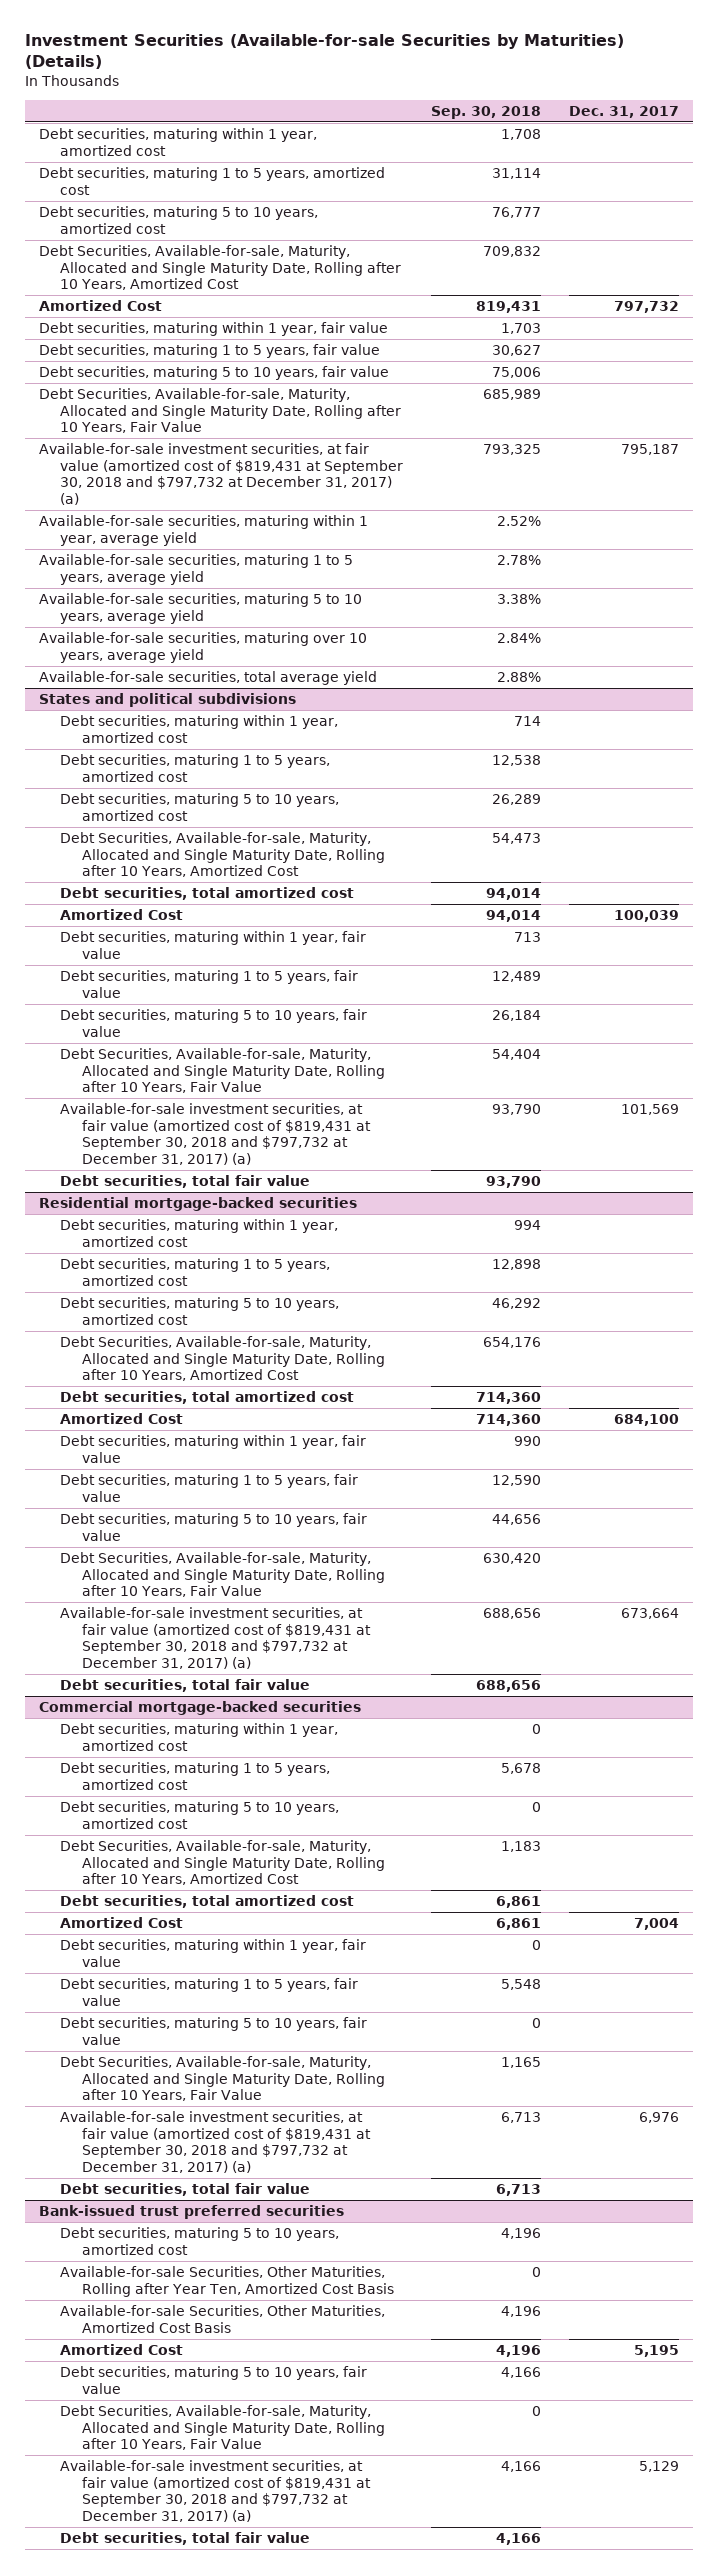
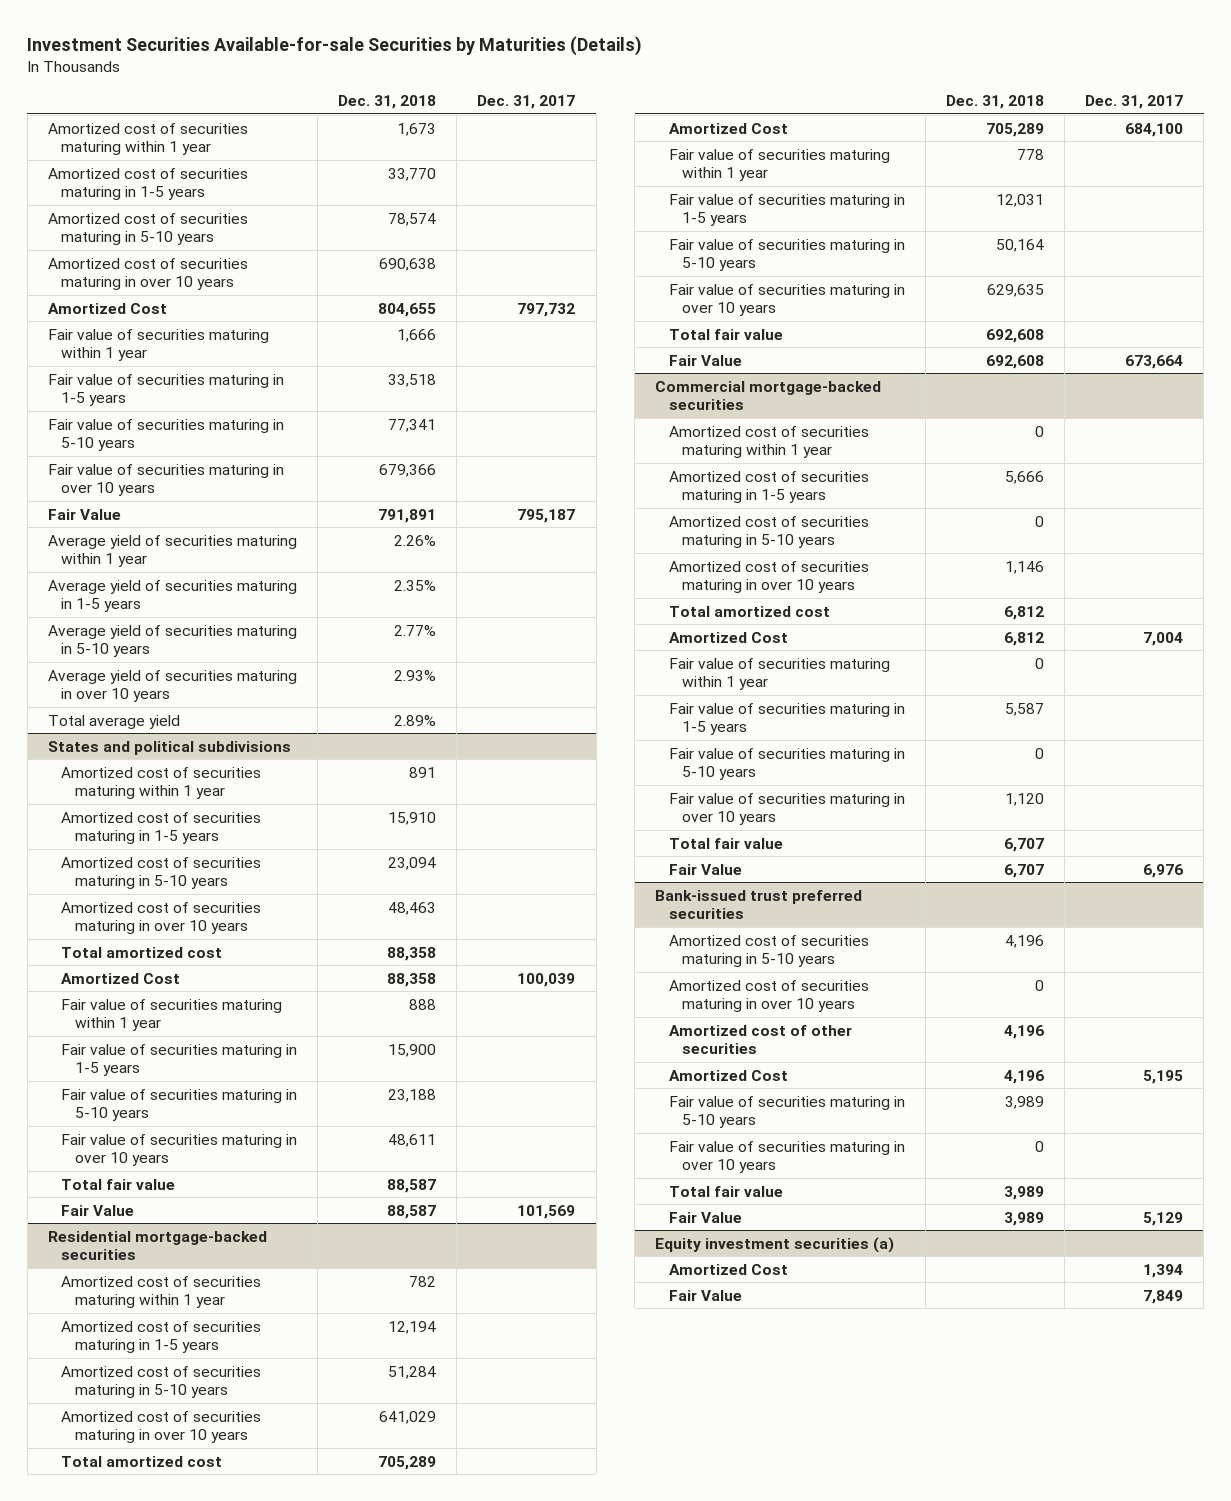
- Investment Securities (Available-for-sale Securities by Maturities) (Details)
+ Investment Securities Available-for-sale Securities by Maturities (Details)
- | Sep. 30, 2018 | Dec. 31, 2017
+ | Dec. 31, 2018 | Dec. 31, 2017
- Debt securities, maturing within 1 year, amortized cost | 1,708 |
- Debt securities, maturing 1 to 5 years, amortized cost | 31,114 |
- Debt securities, maturing 5 to 10 years, amortized cost | 76,777 |
- Debt Securities, Available-for-sale, Maturity, Allocated and Single Maturity Date, Rolling after 10 Years, Amortized Cost | 709,832 |
+ Amortized cost of securities maturing within 1 year | 1,673 |
+ Amortized cost of securities maturing in 1-5 years | 33,770 |
+ Amortized cost of securities maturing in 5-10 years | 78,574 |
+ Amortized cost of securities maturing in over 10 years | 690,638 |
- Debt securities, maturing within 1 year, fair value | 1,703 |
- Debt securities, maturing 1 to 5 years, fair value | 30,627 |
- Debt securities, maturing 5 to 10 years, fair value | 75,006 |
- Debt Securities, Available-for-sale, Maturity, Allocated and Single Maturity Date, Rolling after 10 Years, Fair Value | 685,989 |
- Available-for-sale investment securities, at fair value (amortized cost of $819,431 at September 30, 2018 and $797,732 at December 31, 2017) (a) | 793,325 | 795,187
- Available-for-sale securities, maturing within 1 year, average yield | 2.52% |
- Available-for-sale securities, maturing 1 to 5 years, average yield | 2.78% |
- Available-for-sale securities, maturing 5 to 10 years, average yield | 3.38% |
- Available-for-sale securities, maturing over 10 years, average yield | 2.84% |
- Available-for-sale securities, total average yield | 2.88% |
+ Fair value of securities maturing within 1 year | 1,666 |
+ Fair value of securities maturing in 1-5 years | 33,518 |
+ Fair value of securities maturing in 5-10 years | 77,341 |
+ Fair value of securities maturing in over 10 years | 679,366 |
+ Fair Value | 791,891 | 795,187
+ Average yield of securities maturing within 1 year | 2.26% |
+ Average yield of securities maturing in 1-5 years | 2.35% |
+ Average yield of securities maturing in 5-10 years | 2.77% |
+ Average yield of securities maturing in over 10 years | 2.93% |
+ Total average yield | 2.89% |
@ States and political subdivisions
- Debt securities, maturing within 1 year, amortized cost | 714 |
- Debt securities, maturing 1 to 5 years, amortized cost | 12,538 |
- Debt securities, maturing 5 to 10 years, amortized cost | 26,289 |
- Debt Securities, Available-for-sale, Maturity, Allocated and Single Maturity Date, Rolling after 10 Years, Amortized Cost | 54,473 |
- Debt securities, total amortized cost | 94,014 |
+ Amortized cost of securities maturing within 1 year | 891 |
+ Amortized cost of securities maturing in 1-5 years | 15,910 |
+ Amortized cost of securities maturing in 5-10 years | 23,094 |
+ Amortized cost of securities maturing in over 10 years | 48,463 |
+ Total amortized cost | 88,358 |
- Debt securities, maturing within 1 year, fair value | 713 |
- Debt securities, maturing 1 to 5 years, fair value | 12,489 |
- Debt securities, maturing 5 to 10 years, fair value | 26,184 |
- Debt Securities, Available-for-sale, Maturity, Allocated and Single Maturity Date, Rolling after 10 Years, Fair Value | 54,404 |
- Available-for-sale investment securities, at fair value (amortized cost of $819,431 at September 30, 2018 and $797,732 at December 31, 2017) (a) | 93,790 | 101,569
- Debt securities, total fair value | 93,790 |
+ Fair value of securities maturing within 1 year | 888 |
+ Fair value of securities maturing in 1-5 years | 15,900 |
+ Fair value of securities maturing in 5-10 years | 23,188 |
+ Fair value of securities maturing in over 10 years | 48,611 |
+ Total fair value | 88,587 |
+ Fair Value | 88,587 | 101,569
@ Residential mortgage-backed securities
- Debt securities, maturing within 1 year, amortized cost | 994 |
- Debt securities, maturing 1 to 5 years, amortized cost | 12,898 |
- Debt securities, maturing 5 to 10 years, amortized cost | 46,292 |
- Debt Securities, Available-for-sale, Maturity, Allocated and Single Maturity Date, Rolling after 10 Years, Amortized Cost | 654,176 |
- Debt securities, total amortized cost | 714,360 |
+ Amortized cost of securities maturing within 1 year | 782 |
+ Amortized cost of securities maturing in 1-5 years | 12,194 |
+ Amortized cost of securities maturing in 5-10 years | 51,284 |
+ Amortized cost of securities maturing in over 10 years | 641,029 |
+ Total amortized cost | 705,289 |
- Debt securities, maturing within 1 year, fair value | 990 |
- Debt securities, maturing 1 to 5 years, fair value | 12,590 |
- Debt securities, maturing 5 to 10 years, fair value | 44,656 |
- Debt Securities, Available-for-sale, Maturity, Allocated and Single Maturity Date, Rolling after 10 Years, Fair Value | 630,420 |
- Available-for-sale investment securities, at fair value (amortized cost of $819,431 at September 30, 2018 and $797,732 at December 31, 2017) (a) | 688,656 | 673,664
- Debt securities, total fair value | 688,656 |
+ Fair value of securities maturing within 1 year | 778 |
+ Fair value of securities maturing in 1-5 years | 12,031 |
+ Fair value of securities maturing in 5-10 years | 50,164 |
+ Fair value of securities maturing in over 10 years | 629,635 |
+ Total fair value | 692,608 |
+ Fair Value | 692,608 | 673,664
@ Commercial mortgage-backed securities
- Debt securities, maturing within 1 year, amortized cost | 0 |
- Debt securities, maturing 1 to 5 years, amortized cost | 5,678 |
- Debt securities, maturing 5 to 10 years, amortized cost | 0 |
- Debt Securities, Available-for-sale, Maturity, Allocated and Single Maturity Date, Rolling after 10 Years, Amortized Cost | 1,183 |
- Debt securities, total amortized cost | 6,861 |
+ Amortized cost of securities maturing within 1 year | 0 |
+ Amortized cost of securities maturing in 1-5 years | 5,666 |
+ Amortized cost of securities maturing in 5-10 years | 0 |
+ Amortized cost of securities maturing in over 10 years | 1,146 |
+ Total amortized cost | 6,812 |
- Debt securities, maturing within 1 year, fair value | 0 |
- Debt securities, maturing 1 to 5 years, fair value | 5,548 |
- Debt securities, maturing 5 to 10 years, fair value | 0 |
- Debt Securities, Available-for-sale, Maturity, Allocated and Single Maturity Date, Rolling after 10 Years, Fair Value | 1,165 |
- Available-for-sale investment securities, at fair value (amortized cost of $819,431 at September 30, 2018 and $797,732 at December 31, 2017) (a) | 6,713 | 6,976
- Debt securities, total fair value | 6,713 |
+ Fair value of securities maturing within 1 year | 0 |
+ Fair value of securities maturing in 1-5 years | 5,587 |
+ Fair value of securities maturing in 5-10 years | 0 |
+ Fair value of securities maturing in over 10 years | 1,120 |
+ Total fair value | 6,707 |
+ Fair Value | 6,707 | 6,976
@ Bank-issued trust preferred securities
- Debt securities, maturing 5 to 10 years, amortized cost | 4,196 |
- Available-for-sale Securities, Other Maturities, Rolling after Year Ten, Amortized Cost Basis | 0 |
- Available-for-sale Securities, Other Maturities, Amortized Cost Basis | 4,196 |
+ Amortized cost of securities maturing in 5-10 years | 4,196 |
+ Amortized cost of securities maturing in over 10 years | 0 |
+ Amortized cost of other securities | 4,196 |
- Debt securities, maturing 5 to 10 years, fair value | 4,166 |
- Debt Securities, Available-for-sale, Maturity, Allocated and Single Maturity Date, Rolling after 10 Years, Fair Value | 0 |
- Available-for-sale investment securities, at fair value (amortized cost of $819,431 at September 30, 2018 and $797,732 at December 31, 2017) (a) | 4,166 | 5,129
- Debt securities, total fair value | 4,166 |
+ Fair value of securities maturing in 5-10 years | 3,989 |
+ Fair value of securities maturing in over 10 years | 0 |
+ Total fair value | 3,989 |
+ Fair Value | 3,989 | 5,129
+ Equity investment securities (a)
+ Amortized Cost | | 1,394
+ Fair Value | | 7,849

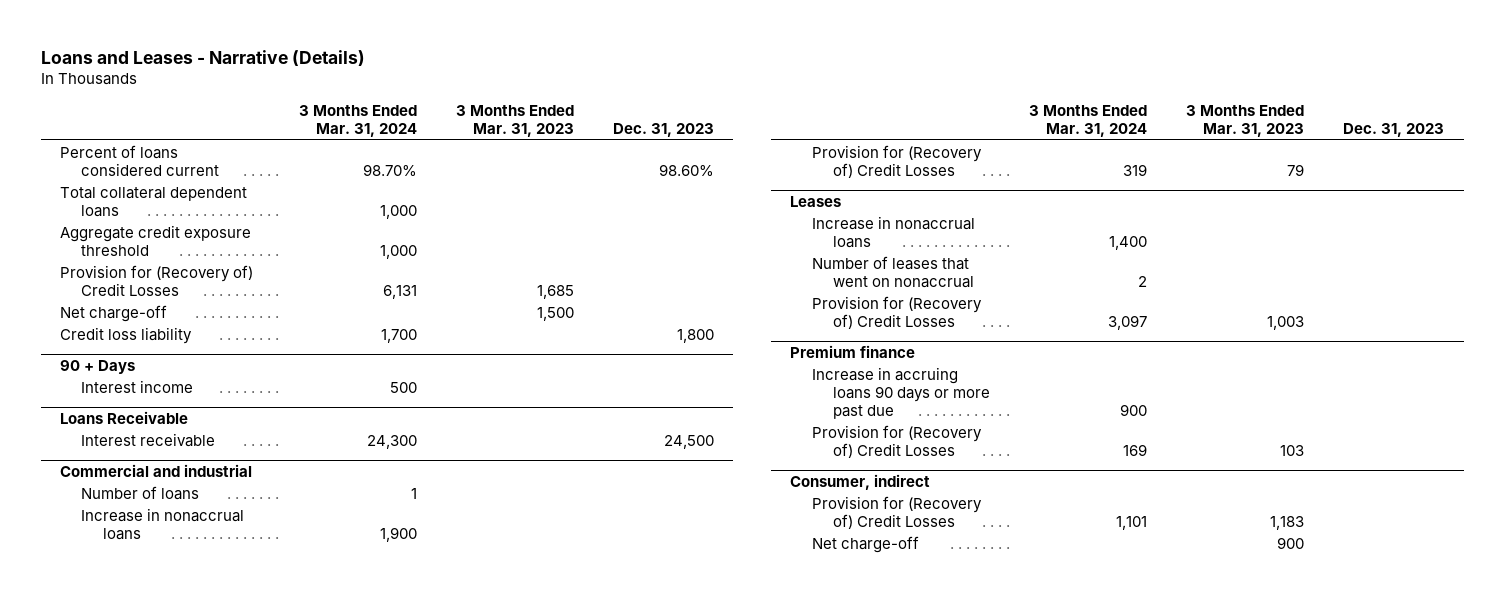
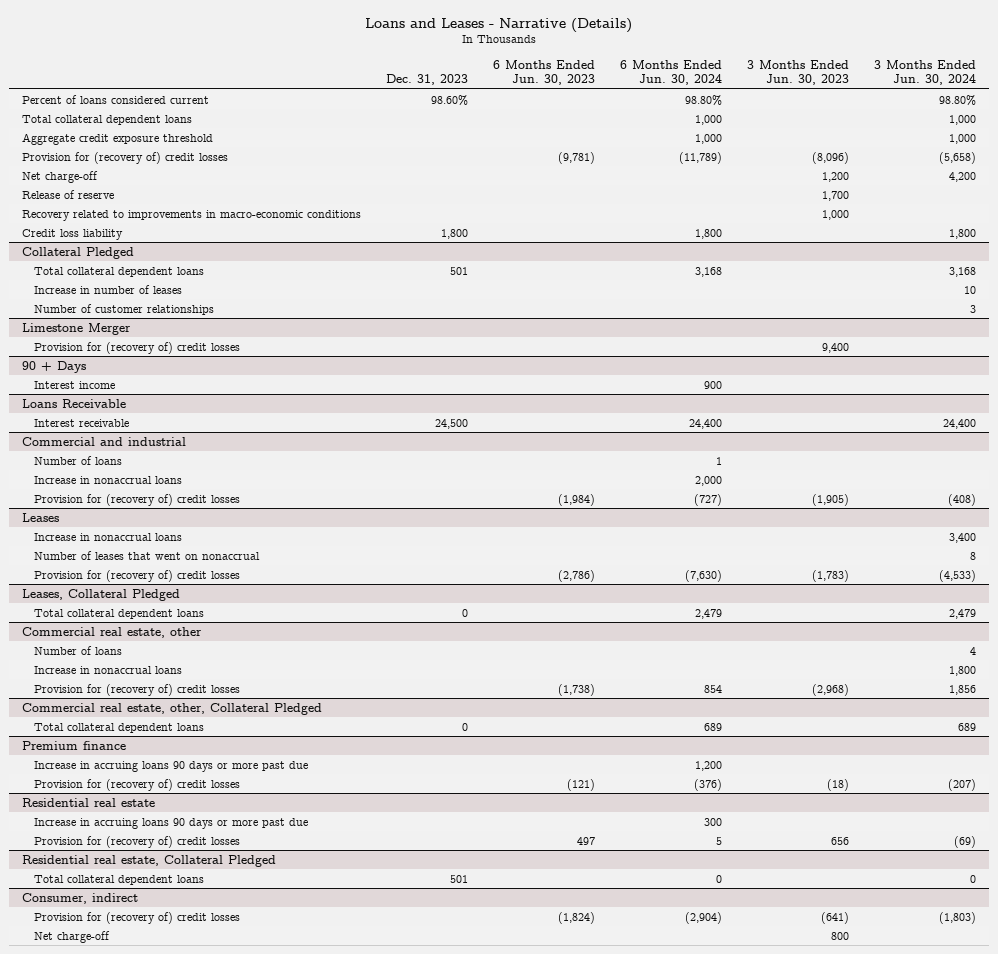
- | 3 Months Ended Mar. 31, 2024 | 3 Months Ended Mar. 31, 2023 | Dec. 31, 2023
+ | Dec. 31, 2023 | 6 Months Ended Jun. 30, 2023 | 6 Months Ended Jun. 30, 2024 | 3 Months Ended Jun. 30, 2023 | 3 Months Ended Jun. 30, 2024
- Provision for (Recovery of) Credit Losses | 6,131 | 1,685 |
+ Provision for (recovery of) credit losses | | (9,781) | (11,789) | (8,096) | (5,658)
+ Release of reserve | | | | 1,700 |
+ Recovery related to improvements in macro-economic conditions | | | | 1,000 |
+ Collateral Pledged
+ Total collateral dependent loans | 501 | | 3,168 | | 3,168
+ Increase in number of leases | | | | | 10
+ Number of customer relationships | | | | | 3
+ Limestone Merger
+ Provision for (recovery of) credit losses | | | | 9,400 |
@ Commercial and industrial
- Provision for (Recovery of) Credit Losses | 319 | 79 |
+ Provision for (recovery of) credit losses | | (1,984) | (727) | (1,905) | (408)
@ Leases
- Provision for (Recovery of) Credit Losses | 3,097 | 1,003 |
+ Provision for (recovery of) credit losses | | (2,786) | (7,630) | (1,783) | (4,533)
+ Leases, Collateral Pledged
+ Total collateral dependent loans | 0 | | 2,479 | | 2,479
+ Commercial real estate, other
+ Number of loans | | | | | 4
+ Increase in nonaccrual loans | | | | | 1,800
+ Provision for (recovery of) credit losses | | (1,738) | 854 | (2,968) | 1,856
+ Commercial real estate, other, Collateral Pledged
+ Total collateral dependent loans | 0 | | 689 | | 689
@ Premium finance
- Provision for (Recovery of) Credit Losses | 169 | 103 |
+ Provision for (recovery of) credit losses | | (121) | (376) | (18) | (207)
+ Residential real estate
+ Increase in accruing loans 90 days or more past due | | | 300 | |
+ Provision for (recovery of) credit losses | | 497 | 5 | 656 | (69)
+ Residential real estate, Collateral Pledged
+ Total collateral dependent loans | 501 | | 0 | | 0
@ Consumer, indirect
- Provision for (Recovery of) Credit Losses | 1,101 | 1,183 |
+ Provision for (recovery of) credit losses | | (1,824) | (2,904) | (641) | (1,803)

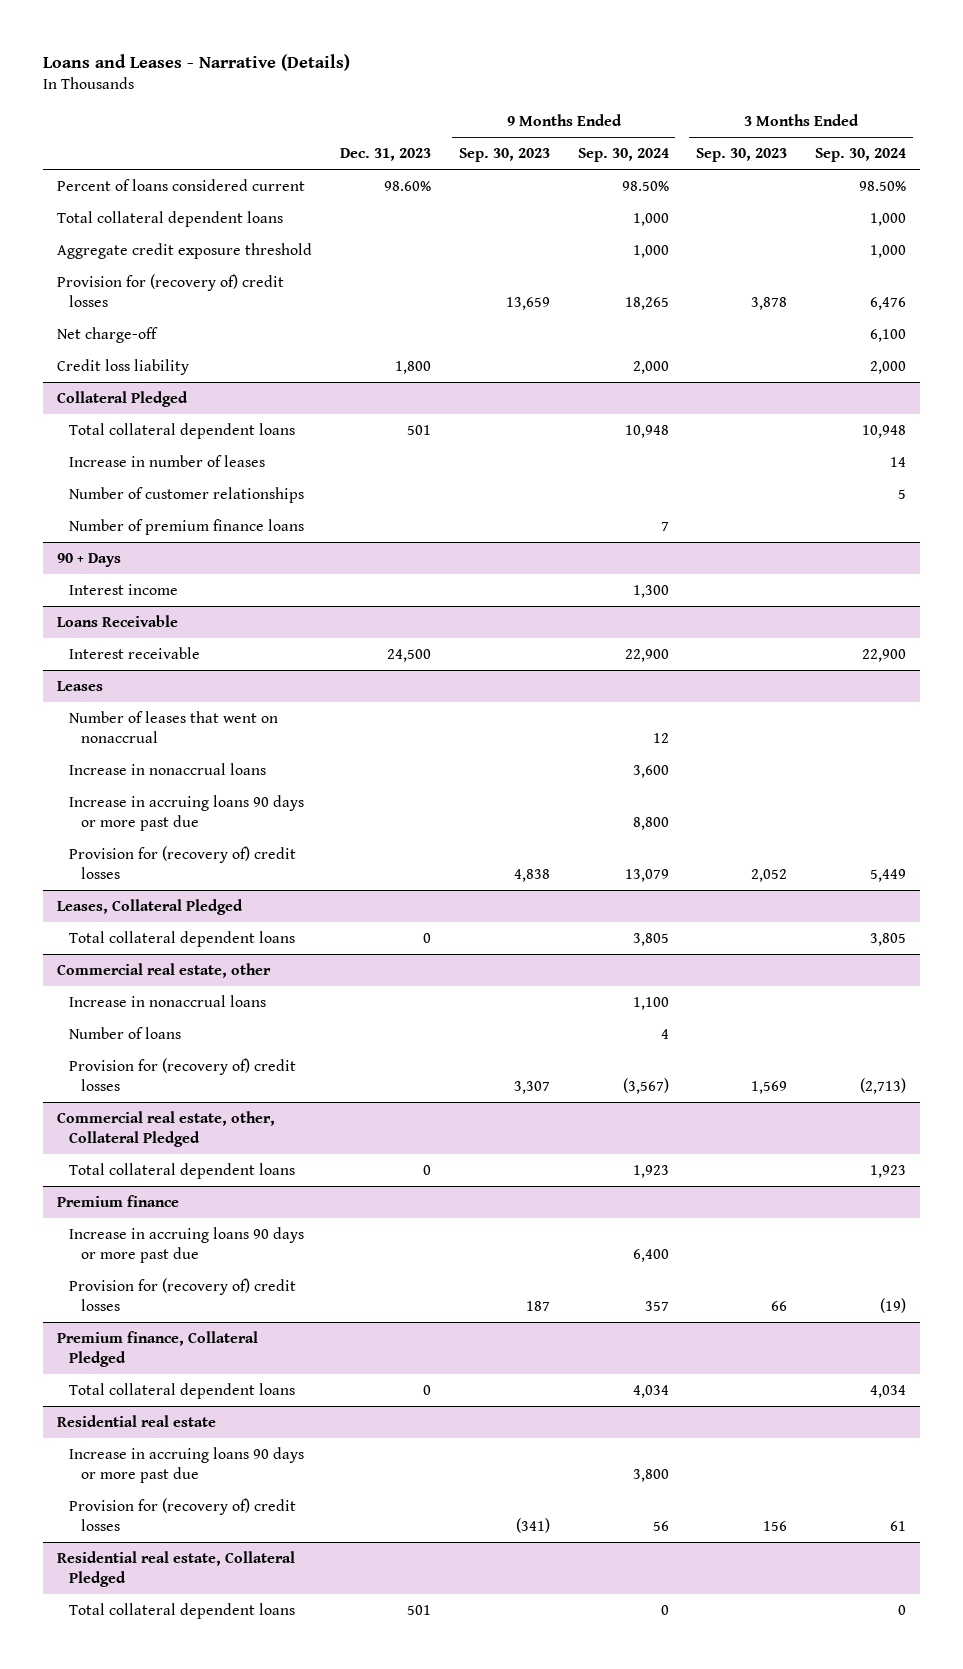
- | Dec. 31, 2023 | 6 Months Ended Jun. 30, 2023 | 6 Months Ended Jun. 30, 2024 | 3 Months Ended Jun. 30, 2023 | 3 Months Ended Jun. 30, 2024
+ | Dec. 31, 2023 | 9 Months Ended Sep. 30, 2023 | 9 Months Ended Sep. 30, 2024 | 3 Months Ended Sep. 30, 2023 | 3 Months Ended Sep. 30, 2024
- Release of reserve | | | | 1,700 |
- Recovery related to improvements in macro-economic conditions | | | | 1,000 |
- Limestone Merger
- Provision for (recovery of) credit losses | | | | 9,400 |
@ Collateral Pledged
+ Number of premium finance loans | | | 7 | |
- Commercial and industrial
- Number of loans | | | 1 | |
- Increase in nonaccrual loans | | | 2,000 | |
- Provision for (recovery of) credit losses | | (1,984) | (727) | (1,905) | (408)
@ Leases
moved down: Increase in nonaccrual loans | | | 3,600 | |
+ Increase in accruing loans 90 days or more past due | | | 8,800 | |
@ Commercial real estate, other
moved down: Number of loans | | | 4 | |
+ Premium finance, Collateral Pledged
+ Total collateral dependent loans | 0 | | 4,034 | | 4,034
- Consumer, indirect
- Provision for (recovery of) credit losses | | (1,824) | (2,904) | (641) | (1,803)
- Net charge-off | | | | 800 |

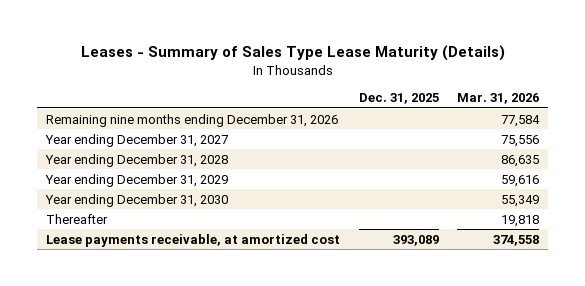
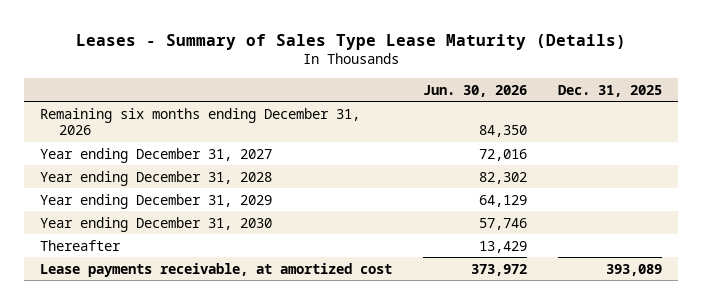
- | Dec. 31, 2025 | Mar. 31, 2026
+ | Jun. 30, 2026 | Dec. 31, 2025
- Remaining nine months ending December 31, 2026 | | 77,584
+ Remaining six months ending December 31, 2026 | 84,350 |

